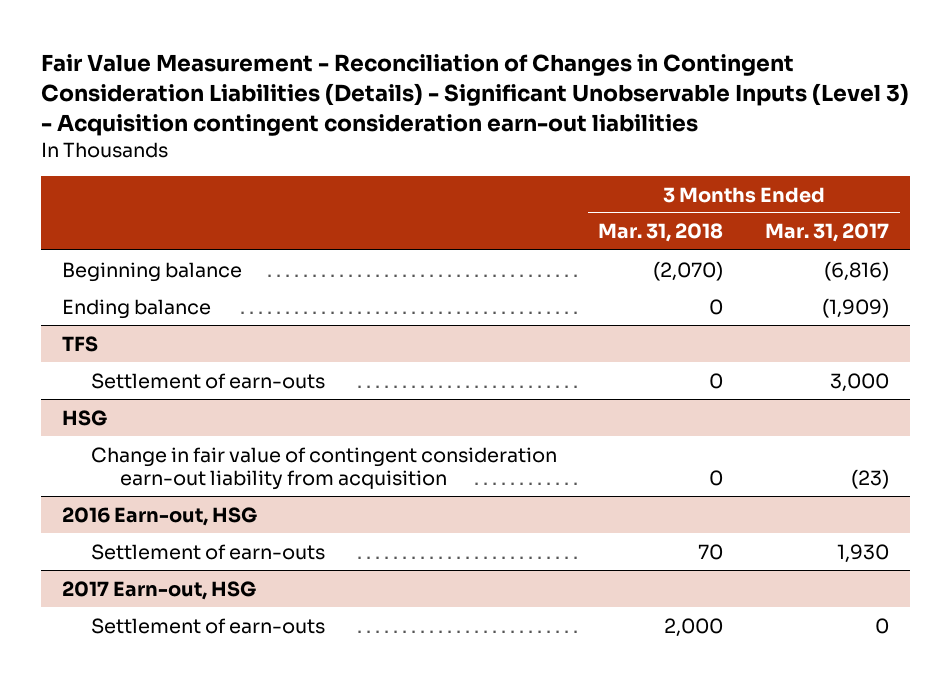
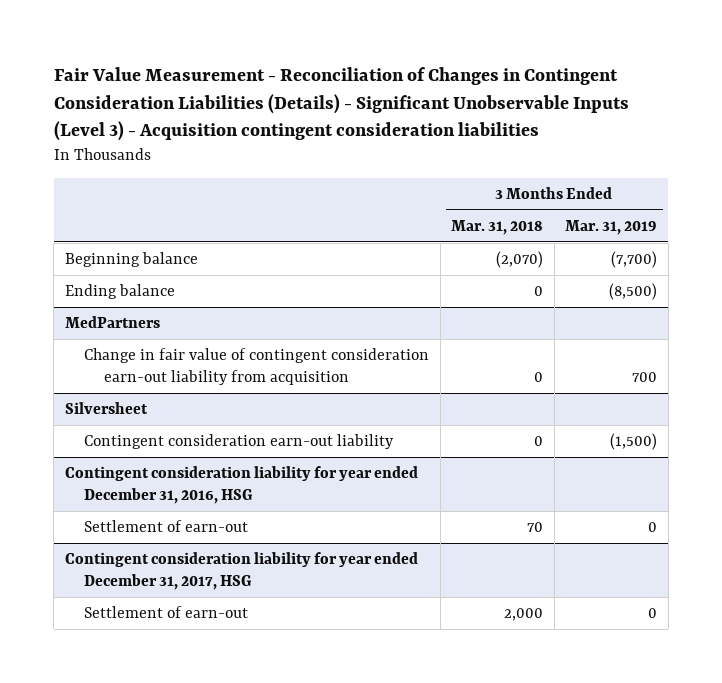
- Fair Value Measurement - Reconciliation of Changes in Contingent Consideration Liabilities (Details) - Significant Unobservable Inputs (Level 3) - Acquisition contingent consideration earn-out liabilities
+ Fair Value Measurement - Reconciliation of Changes in Contingent Consideration Liabilities (Details) - Significant Unobservable Inputs (Level 3) - Acquisition contingent consideration liabilities
- | 3 Months Ended Mar. 31, 2018 | 3 Months Ended Mar. 31, 2017
+ | 3 Months Ended Mar. 31, 2018 | 3 Months Ended Mar. 31, 2019
- TFS
- Settlement of earn-outs | 0 | 3,000
- HSG
+ MedPartners
- 2016 Earn-out, HSG
- Settlement of earn-outs | 70 | 1,930
- 2017 Earn-out, HSG
- Settlement of earn-outs | 2,000 | 0
+ Silversheet
+ Contingent consideration earn-out liability | 0 | (1,500)
+ Contingent consideration liability for year ended December 31, 2016, HSG
+ Settlement of earn-out | 70 | 0
+ Contingent consideration liability for year ended December 31, 2017, HSG
+ Settlement of earn-out | 2,000 | 0

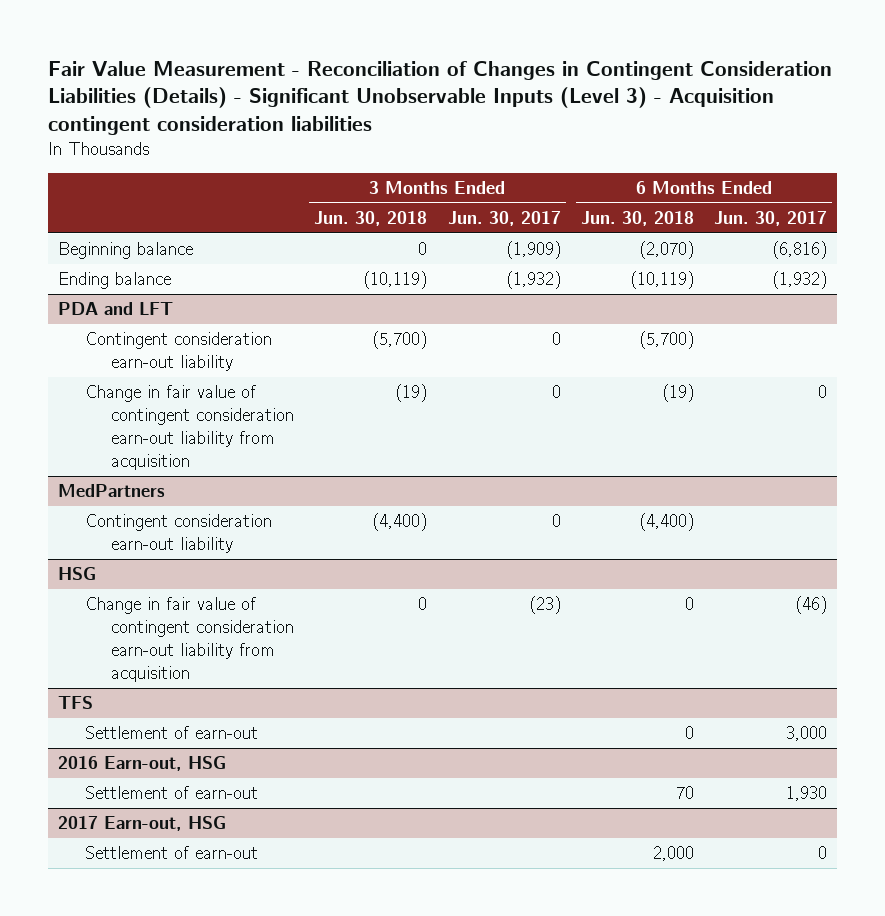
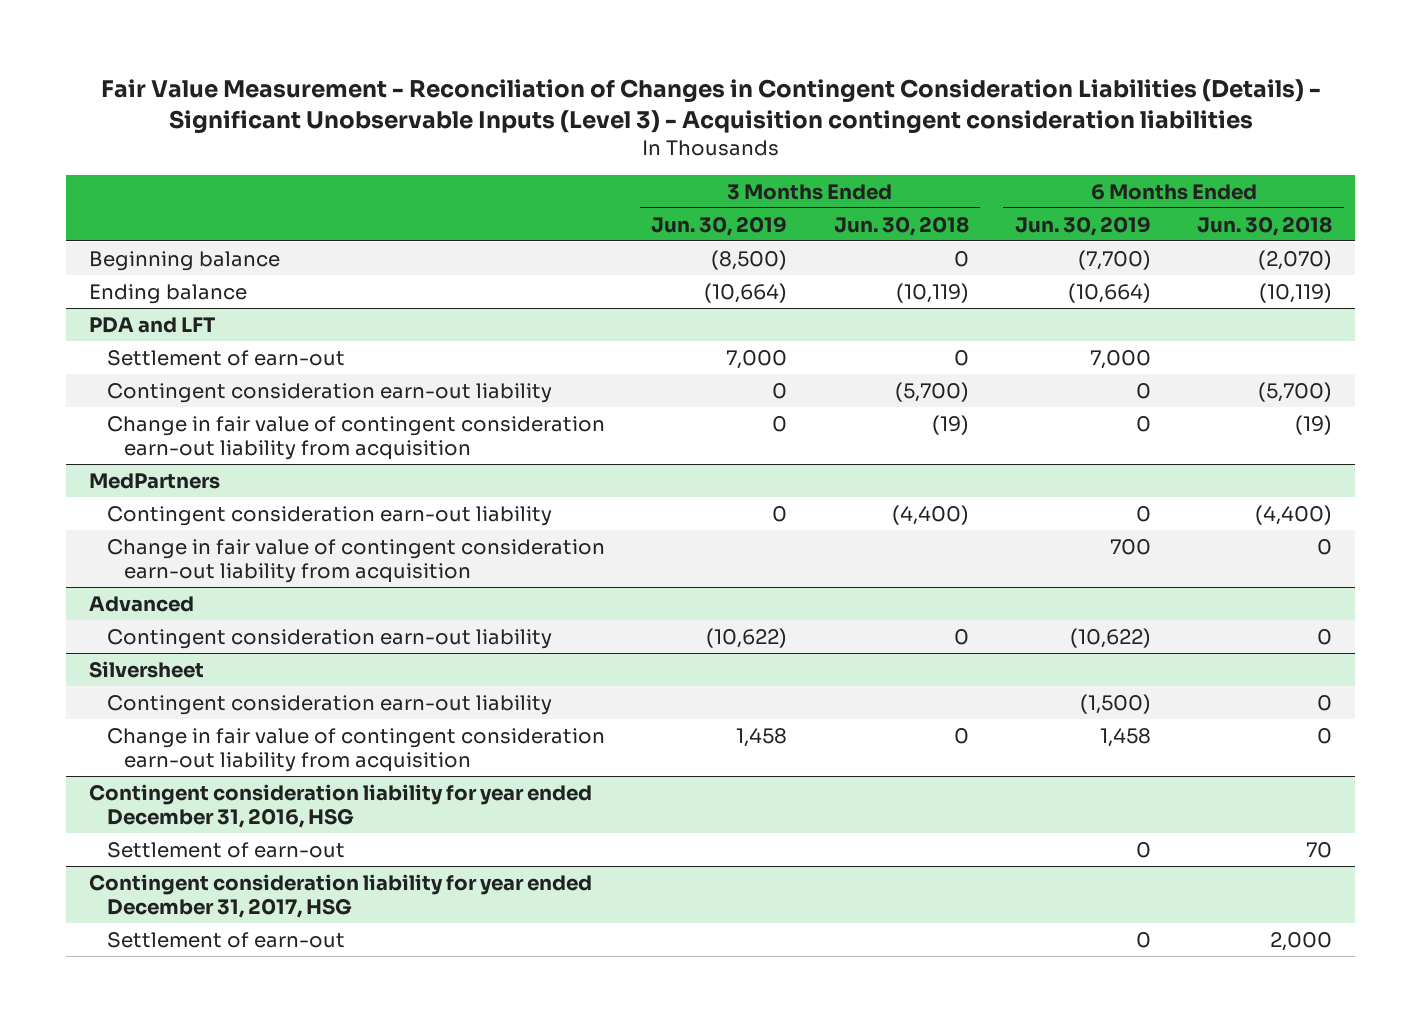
- | 3 Months Ended Jun. 30, 2018 | 3 Months Ended Jun. 30, 2017 | 6 Months Ended Jun. 30, 2018 | 6 Months Ended Jun. 30, 2017
+ | 3 Months Ended Jun. 30, 2019 | 3 Months Ended Jun. 30, 2018 | 6 Months Ended Jun. 30, 2019 | 6 Months Ended Jun. 30, 2018
@ PDA and LFT
+ Settlement of earn-out | 7,000 | 0 | 7,000 |
- HSG
@ MedPartners
+ Change in fair value of contingent consideration earn-out liability from acquisition | | | 700 | 0
+ Advanced
+ Contingent consideration earn-out liability | (10,622) | 0 | (10,622) | 0
+ Silversheet
+ Contingent consideration earn-out liability | | | (1,500) | 0
- TFS
- Settlement of earn-out | | | 0 | 3,000
- 2016 Earn-out, HSG
+ Contingent consideration liability for year ended December 31, 2016, HSG
- 2017 Earn-out, HSG
+ Contingent consideration liability for year ended December 31, 2017, HSG

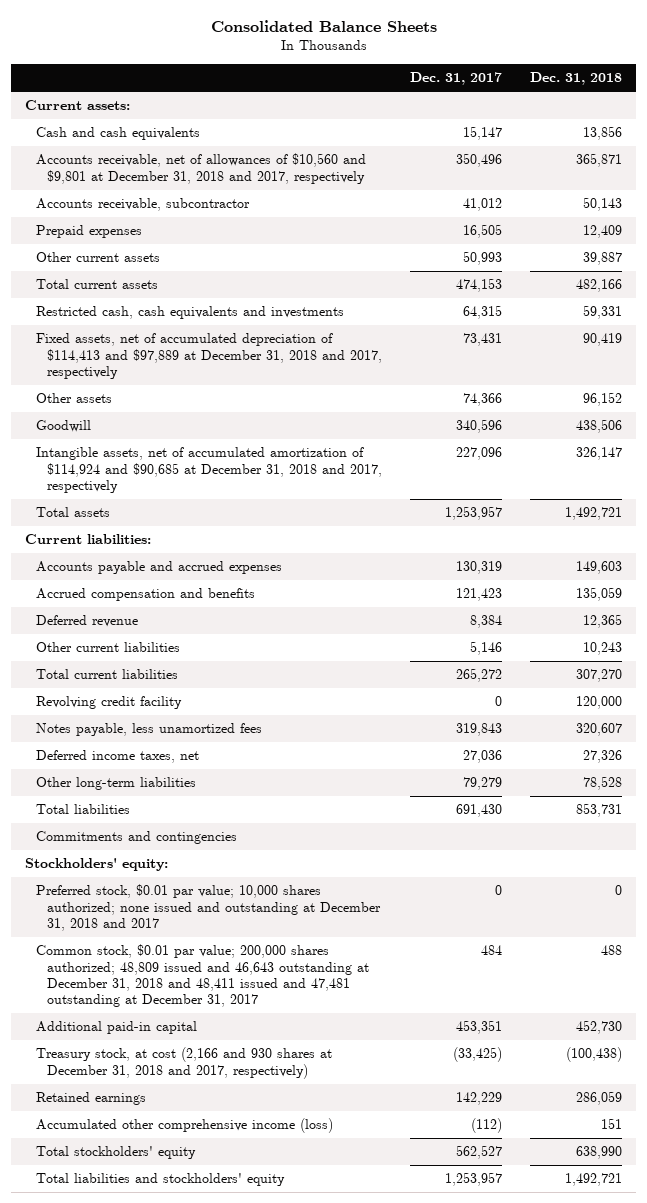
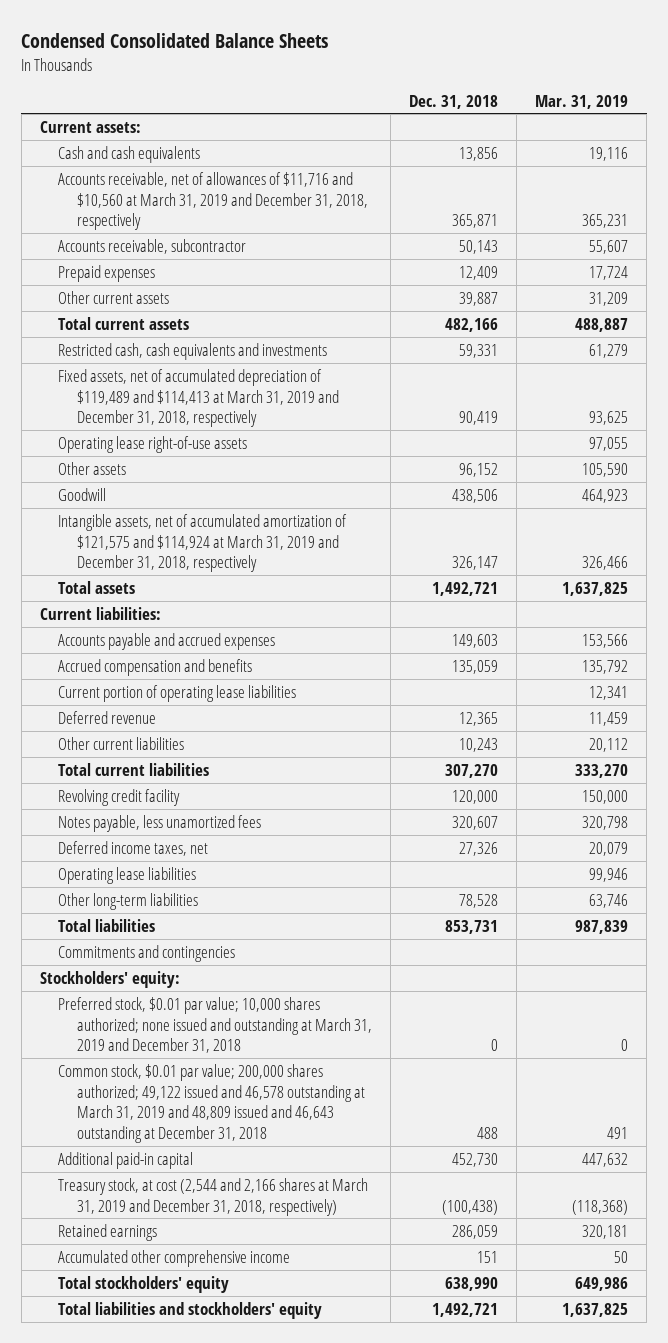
- Consolidated Balance Sheets
+ Condensed Consolidated Balance Sheets
- | Dec. 31, 2017 | Dec. 31, 2018
+ | Dec. 31, 2018 | Mar. 31, 2019
- Accounts receivable, net of allowances of $10,560 and $9,801 at December 31, 2018 and 2017, respectively | 350,496 | 365,871
+ Accounts receivable, net of allowances of $11,716 and $10,560 at March 31, 2019 and December 31, 2018, respectively | 365,871 | 365,231
- Fixed assets, net of accumulated depreciation of $114,413 and $97,889 at December 31, 2018 and 2017, respectively | 73,431 | 90,419
+ Fixed assets, net of accumulated depreciation of $119,489 and $114,413 at March 31, 2019 and December 31, 2018, respectively | 90,419 | 93,625
+ Operating lease right-of-use assets | | 97,055
- Intangible assets, net of accumulated amortization of $114,924 and $90,685 at December 31, 2018 and 2017, respectively | 227,096 | 326,147
+ Intangible assets, net of accumulated amortization of $121,575 and $114,924 at March 31, 2019 and December 31, 2018, respectively | 326,147 | 326,466
+ Current portion of operating lease liabilities | | 12,341
+ Operating lease liabilities | | 99,946
- Preferred stock, $0.01 par value; 10,000 shares authorized; none issued and outstanding at December 31, 2018 and 2017 | 0 | 0
- Common stock, $0.01 par value; 200,000 shares authorized; 48,809 issued and 46,643 outstanding at December 31, 2018 and 48,411 issued and 47,481 outstanding at December 31, 2017 | 484 | 488
+ Preferred stock, $0.01 par value; 10,000 shares authorized; none issued and outstanding at March 31, 2019 and December 31, 2018 | 0 | 0
+ Common stock, $0.01 par value; 200,000 shares authorized; 49,122 issued and 46,578 outstanding at March 31, 2019 and 48,809 issued and 46,643 outstanding at December 31, 2018 | 488 | 491
- Treasury stock, at cost (2,166 and 930 shares at December 31, 2018 and 2017, respectively) | (33,425) | (100,438)
+ Treasury stock, at cost (2,544 and 2,166 shares at March 31, 2019 and December 31, 2018, respectively) | (100,438) | (118,368)
- Accumulated other comprehensive income (loss) | (112) | 151
+ Accumulated other comprehensive income | 151 | 50

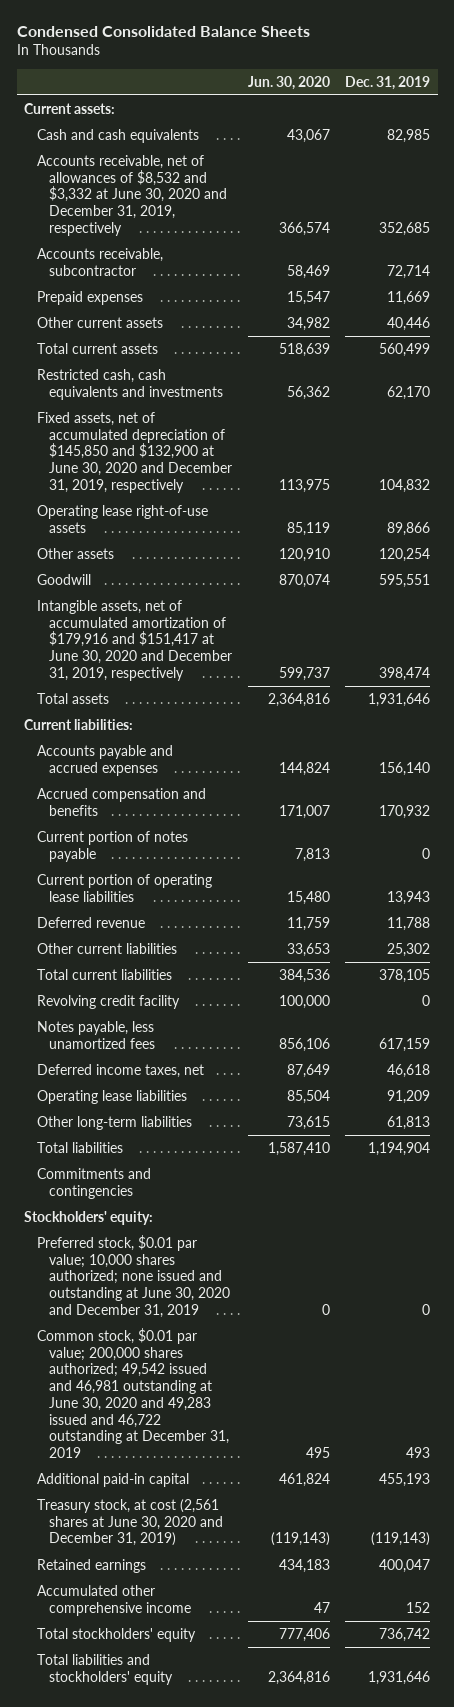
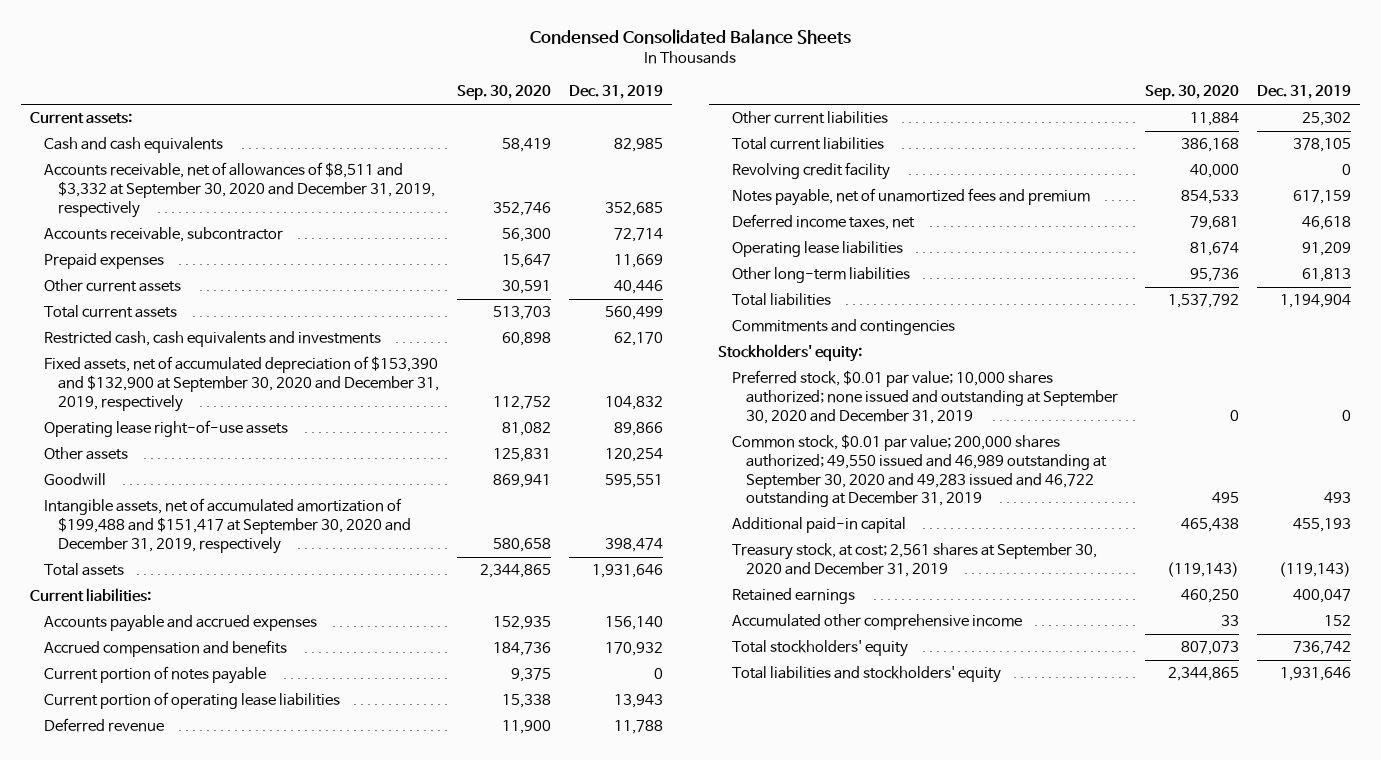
- | Jun. 30, 2020 | Dec. 31, 2019
+ | Sep. 30, 2020 | Dec. 31, 2019
- Accounts receivable, net of allowances of $8,532 and $3,332 at June 30, 2020 and December 31, 2019, respectively | 366,574 | 352,685
+ Accounts receivable, net of allowances of $8,511 and $3,332 at September 30, 2020 and December 31, 2019, respectively | 352,746 | 352,685
- Fixed assets, net of accumulated depreciation of $145,850 and $132,900 at June 30, 2020 and December 31, 2019, respectively | 113,975 | 104,832
+ Fixed assets, net of accumulated depreciation of $153,390 and $132,900 at September 30, 2020 and December 31, 2019, respectively | 112,752 | 104,832
- Intangible assets, net of accumulated amortization of $179,916 and $151,417 at June 30, 2020 and December 31, 2019, respectively | 599,737 | 398,474
+ Intangible assets, net of accumulated amortization of $199,488 and $151,417 at September 30, 2020 and December 31, 2019, respectively | 580,658 | 398,474
- Notes payable, less unamortized fees | 856,106 | 617,159
+ Notes payable, net of unamortized fees and premium | 854,533 | 617,159
- Preferred stock, $0.01 par value; 10,000 shares authorized; none issued and outstanding at June 30, 2020 and December 31, 2019 | 0 | 0
- Common stock, $0.01 par value; 200,000 shares authorized; 49,542 issued and 46,981 outstanding at June 30, 2020 and 49,283 issued and 46,722 outstanding at December 31, 2019 | 495 | 493
+ Preferred stock, $0.01 par value; 10,000 shares authorized; none issued and outstanding at September 30, 2020 and December 31, 2019 | 0 | 0
+ Common stock, $0.01 par value; 200,000 shares authorized; 49,550 issued and 46,989 outstanding at September 30, 2020 and 49,283 issued and 46,722 outstanding at December 31, 2019 | 495 | 493
- Treasury stock, at cost (2,561 shares at June 30, 2020 and December 31, 2019) | (119,143) | (119,143)
+ Treasury stock, at cost; 2,561 shares at September 30, 2020 and December 31, 2019 | (119,143) | (119,143)

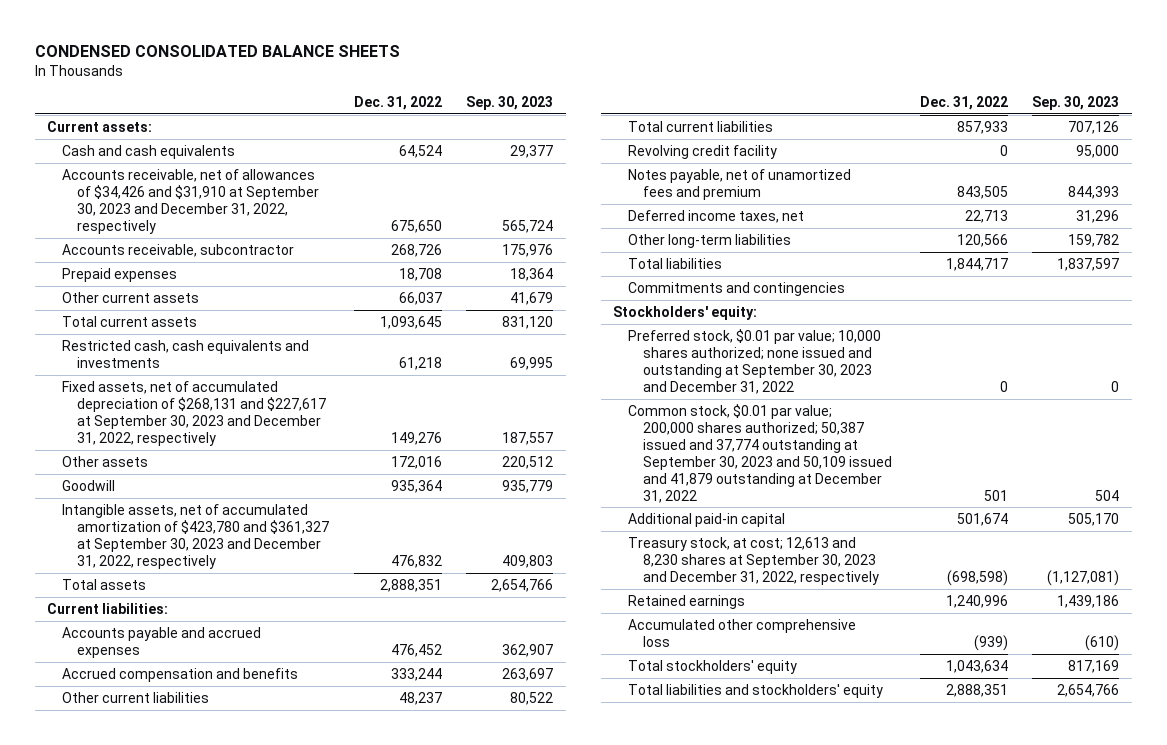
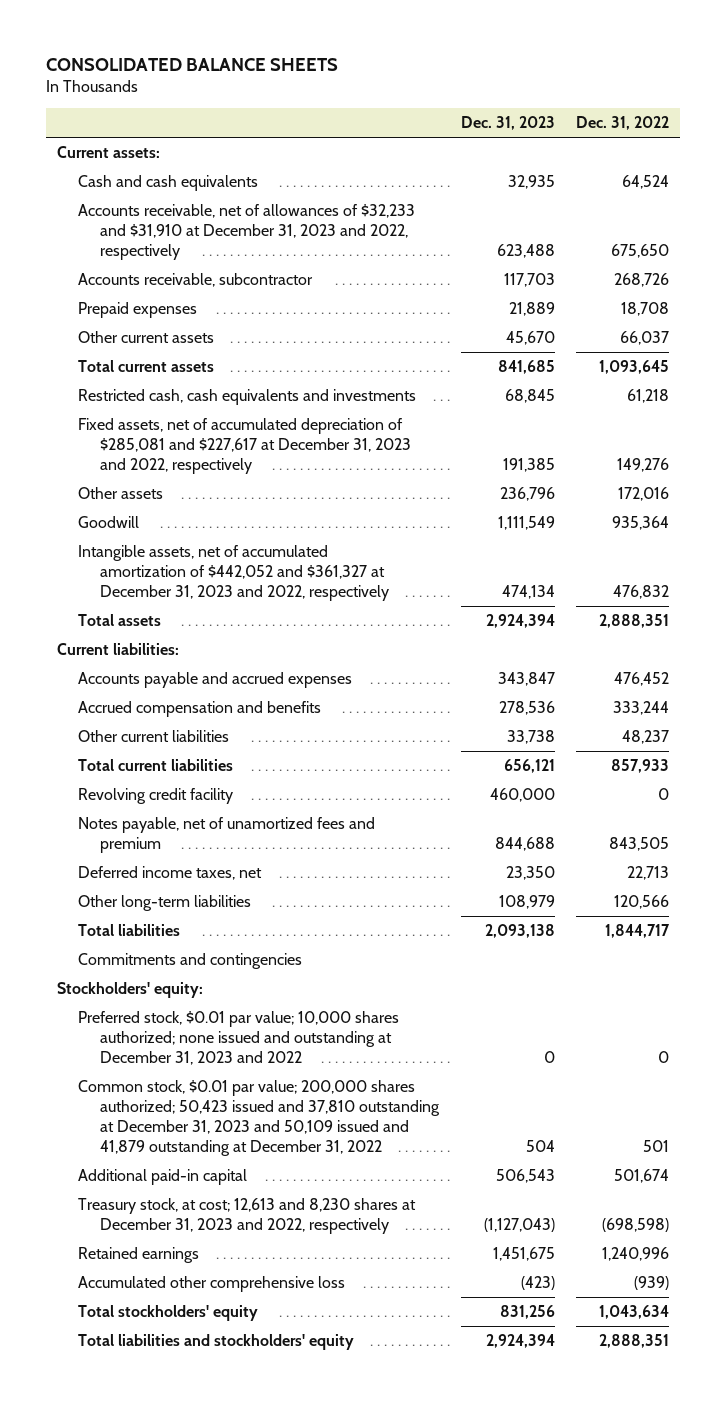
- CONDENSED CONSOLIDATED BALANCE SHEETS
+ CONSOLIDATED BALANCE SHEETS
- | Dec. 31, 2022 | Sep. 30, 2023
+ | Dec. 31, 2023 | Dec. 31, 2022
- Accounts receivable, net of allowances of $34,426 and $31,910 at September 30, 2023 and December 31, 2022, respectively | 675,650 | 565,724
+ Accounts receivable, net of allowances of $32,233 and $31,910 at December 31, 2023 and 2022, respectively | 623,488 | 675,650
- Fixed assets, net of accumulated depreciation of $268,131 and $227,617 at September 30, 2023 and December 31, 2022, respectively | 149,276 | 187,557
+ Fixed assets, net of accumulated depreciation of $285,081 and $227,617 at December 31, 2023 and 2022, respectively | 191,385 | 149,276
- Intangible assets, net of accumulated amortization of $423,780 and $361,327 at September 30, 2023 and December 31, 2022, respectively | 476,832 | 409,803
+ Intangible assets, net of accumulated amortization of $442,052 and $361,327 at December 31, 2023 and 2022, respectively | 474,134 | 476,832
- Preferred stock, $0.01 par value; 10,000 shares authorized; none issued and outstanding at September 30, 2023 and December 31, 2022 | 0 | 0
- Common stock, $0.01 par value; 200,000 shares authorized; 50,387 issued and 37,774 outstanding at September 30, 2023 and 50,109 issued and 41,879 outstanding at December 31, 2022 | 501 | 504
+ Preferred stock, $0.01 par value; 10,000 shares authorized; none issued and outstanding at December 31, 2023 and 2022 | 0 | 0
+ Common stock, $0.01 par value; 200,000 shares authorized; 50,423 issued and 37,810 outstanding at December 31, 2023 and 50,109 issued and 41,879 outstanding at December 31, 2022 | 504 | 501
- Treasury stock, at cost; 12,613 and 8,230 shares at September 30, 2023 and December 31, 2022, respectively | (698,598) | (1,127,081)
+ Treasury stock, at cost; 12,613 and 8,230 shares at December 31, 2023 and 2022, respectively | (1,127,043) | (698,598)

